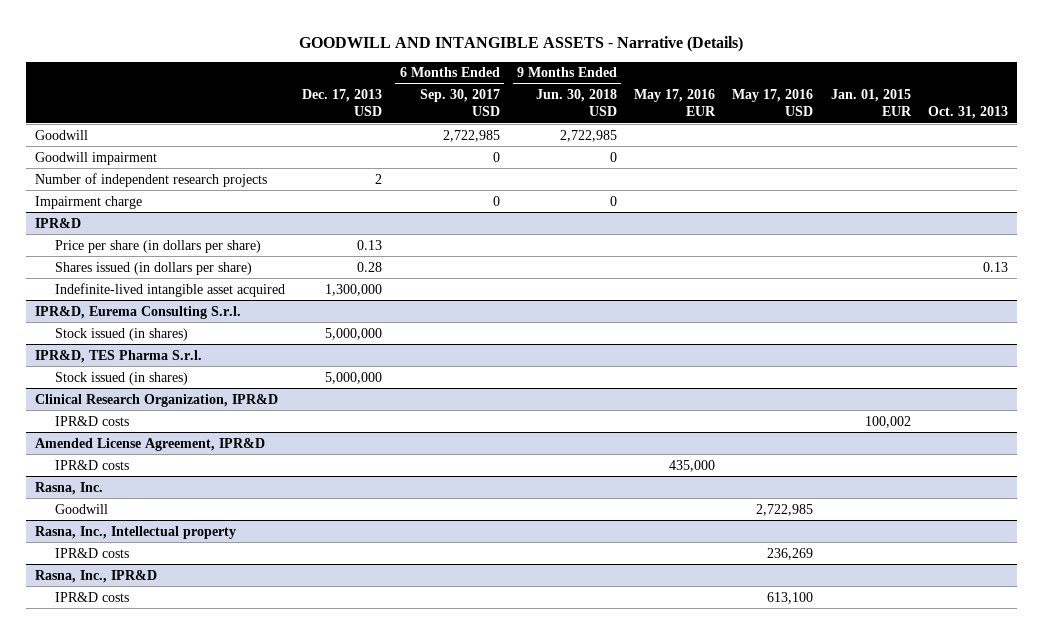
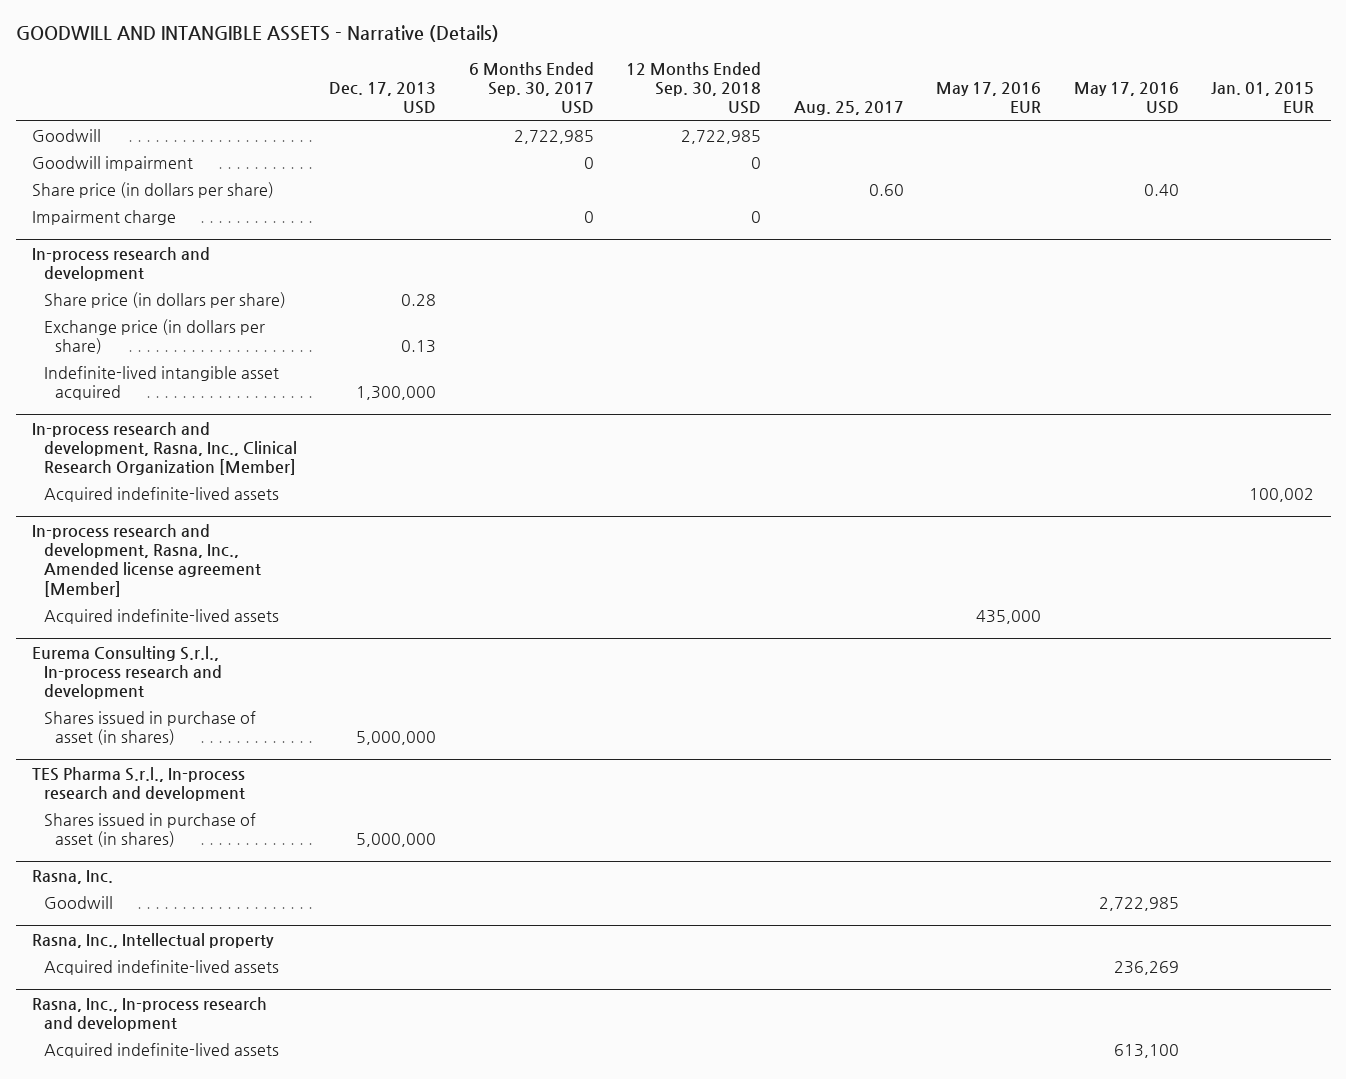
- | Dec. 17, 2013 USD | 6 Months Ended Sep. 30, 2017 USD | 9 Months Ended Jun. 30, 2018 USD | May 17, 2016 EUR | May 17, 2016 USD | Jan. 01, 2015 EUR | Oct. 31, 2013
+ | Dec. 17, 2013 USD | 6 Months Ended Sep. 30, 2017 USD | 12 Months Ended Sep. 30, 2018 USD | Aug. 25, 2017 | May 17, 2016 EUR | May 17, 2016 USD | Jan. 01, 2015 EUR
- Number of independent research projects | 2 | | | | | |
+ Share price (in dollars per share) | | | | 0.60 | | 0.40 |
- IPR&D
- Price per share (in dollars per share) | 0.13 | | | | | |
- Shares issued (in dollars per share) | 0.28 | | | | | | 0.13
+ In-process research and development
+ Share price (in dollars per share) | 0.28 | | | | | |
+ Exchange price (in dollars per share) | 0.13 | | | | | |
- IPR&D, Eurema Consulting S.r.l.
- Stock issued (in shares) | 5,000,000 | | | | | |
- IPR&D, TES Pharma S.r.l.
- Stock issued (in shares) | 5,000,000 | | | | | |
- Clinical Research Organization, IPR&D
- IPR&D costs | | | | | | 100,002 |
- Amended License Agreement, IPR&D
- IPR&D costs | | | | 435,000 | | |
+ In-process research and development, Rasna, Inc., Clinical Research Organization [Member]
+ Acquired indefinite-lived assets | | | | | | | 100,002
+ In-process research and development, Rasna, Inc., Amended license agreement [Member]
+ Acquired indefinite-lived assets | | | | | 435,000 | |
+ Eurema Consulting S.r.l., In-process research and development
+ Shares issued in purchase of asset (in shares) | 5,000,000 | | | | | |
+ TES Pharma S.r.l., In-process research and development
+ Shares issued in purchase of asset (in shares) | 5,000,000 | | | | | |
@ Rasna, Inc., Intellectual property
- IPR&D costs | | | | | 236,269 | |
- Rasna, Inc., IPR&D
- IPR&D costs | | | | | 613,100 | |
@ Rasna, Inc., Intellectual property
+ Acquired indefinite-lived assets | | | | | | 236,269 |
+ Rasna, Inc., In-process research and development
+ Acquired indefinite-lived assets | | | | | | 613,100 |

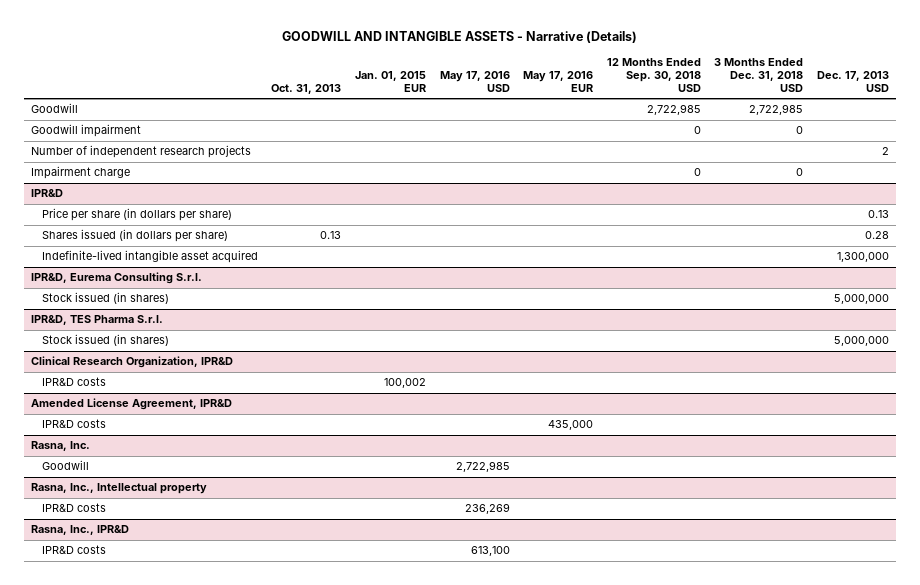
- | Dec. 17, 2013 USD | 6 Months Ended Sep. 30, 2017 USD | 12 Months Ended Sep. 30, 2018 USD | Aug. 25, 2017 | May 17, 2016 EUR | May 17, 2016 USD | Jan. 01, 2015 EUR
+ | Oct. 31, 2013 | Jan. 01, 2015 EUR | May 17, 2016 USD | May 17, 2016 EUR | 12 Months Ended Sep. 30, 2018 USD | 3 Months Ended Dec. 31, 2018 USD | Dec. 17, 2013 USD
- Share price (in dollars per share) | | | | 0.60 | | 0.40 |
+ Number of independent research projects | | | | | | | 2
- In-process research and development
- Share price (in dollars per share) | 0.28 | | | | | |
- Exchange price (in dollars per share) | 0.13 | | | | | |
+ IPR&D
+ Price per share (in dollars per share) | | | | | | | 0.13
+ Shares issued (in dollars per share) | 0.13 | | | | | | 0.28
- In-process research and development, Rasna, Inc., Clinical Research Organization [Member]
- Acquired indefinite-lived assets | | | | | | | 100,002
- In-process research and development, Rasna, Inc., Amended license agreement [Member]
- Acquired indefinite-lived assets | | | | | 435,000 | |
- Eurema Consulting S.r.l., In-process research and development
- Shares issued in purchase of asset (in shares) | 5,000,000 | | | | | |
- TES Pharma S.r.l., In-process research and development
- Shares issued in purchase of asset (in shares) | 5,000,000 | | | | | |
+ IPR&D, Eurema Consulting S.r.l.
+ Stock issued (in shares) | | | | | | | 5,000,000
+ IPR&D, TES Pharma S.r.l.
+ Stock issued (in shares) | | | | | | | 5,000,000
+ Clinical Research Organization, IPR&D
+ IPR&D costs | | 100,002 | | | | |
+ Amended License Agreement, IPR&D
+ IPR&D costs | | | | 435,000 | | |
@ Rasna, Inc., Intellectual property
- Acquired indefinite-lived assets | | | | | | 236,269 |
- Rasna, Inc., In-process research and development
- Acquired indefinite-lived assets | | | | | | 613,100 |
@ Rasna, Inc., Intellectual property
+ IPR&D costs | | | 236,269 | | | |
+ Rasna, Inc., IPR&D
+ IPR&D costs | | | 613,100 | | | |

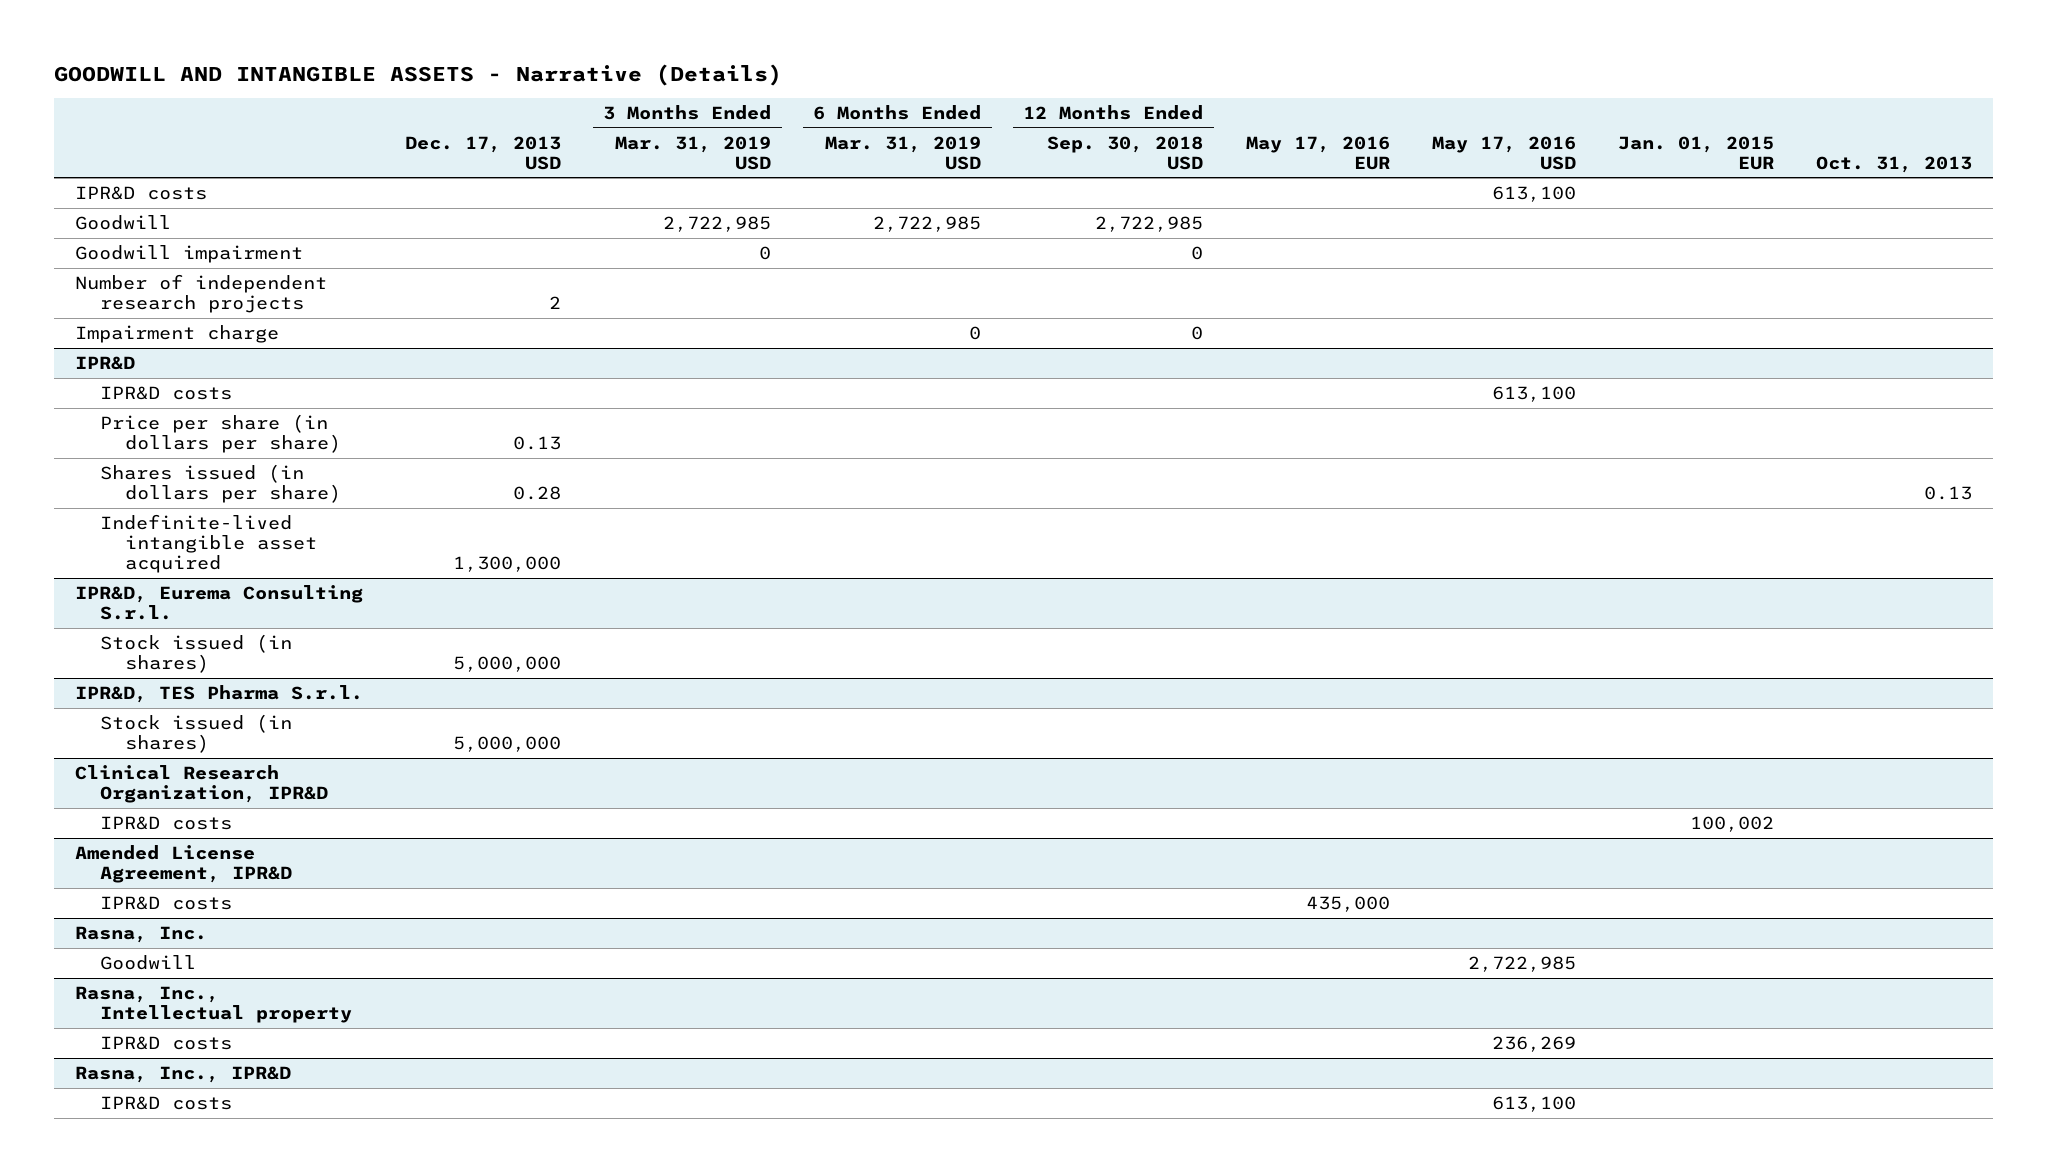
- | Oct. 31, 2013 | Jan. 01, 2015 EUR | May 17, 2016 USD | May 17, 2016 EUR | 12 Months Ended Sep. 30, 2018 USD | 3 Months Ended Dec. 31, 2018 USD | Dec. 17, 2013 USD
+ | Dec. 17, 2013 USD | 3 Months Ended Mar. 31, 2019 USD | 6 Months Ended Mar. 31, 2019 USD | 12 Months Ended Sep. 30, 2018 USD | May 17, 2016 EUR | May 17, 2016 USD | Jan. 01, 2015 EUR | Oct. 31, 2013
+ IPR&D costs | | | | | | 613,100 | |
@ IPR&D
+ IPR&D costs | | | | | | 613,100 | |

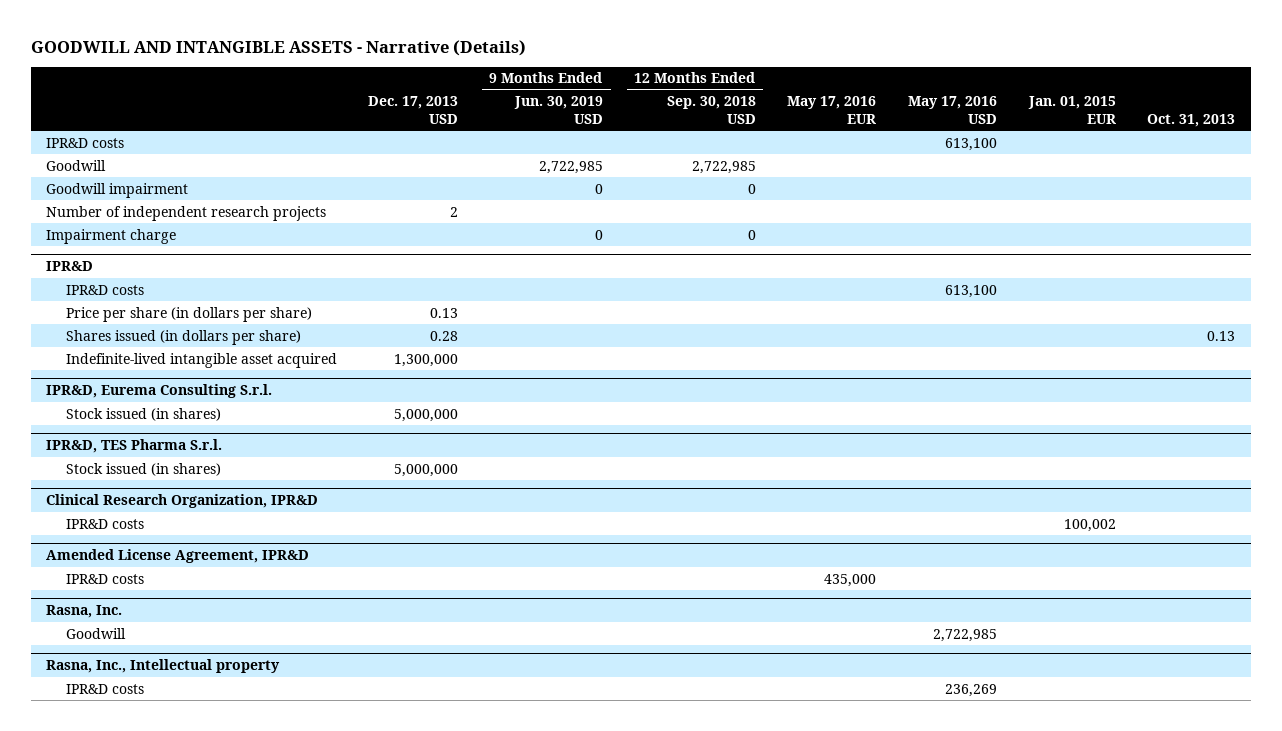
- | Dec. 17, 2013 USD | 3 Months Ended Mar. 31, 2019 USD | 6 Months Ended Mar. 31, 2019 USD | 12 Months Ended Sep. 30, 2018 USD | May 17, 2016 EUR | May 17, 2016 USD | Jan. 01, 2015 EUR | Oct. 31, 2013
+ | Dec. 17, 2013 USD | 9 Months Ended Jun. 30, 2019 USD | 12 Months Ended Sep. 30, 2018 USD | May 17, 2016 EUR | May 17, 2016 USD | Jan. 01, 2015 EUR | Oct. 31, 2013
- Rasna, Inc., IPR&D
- IPR&D costs | | | | | | 613,100 | |

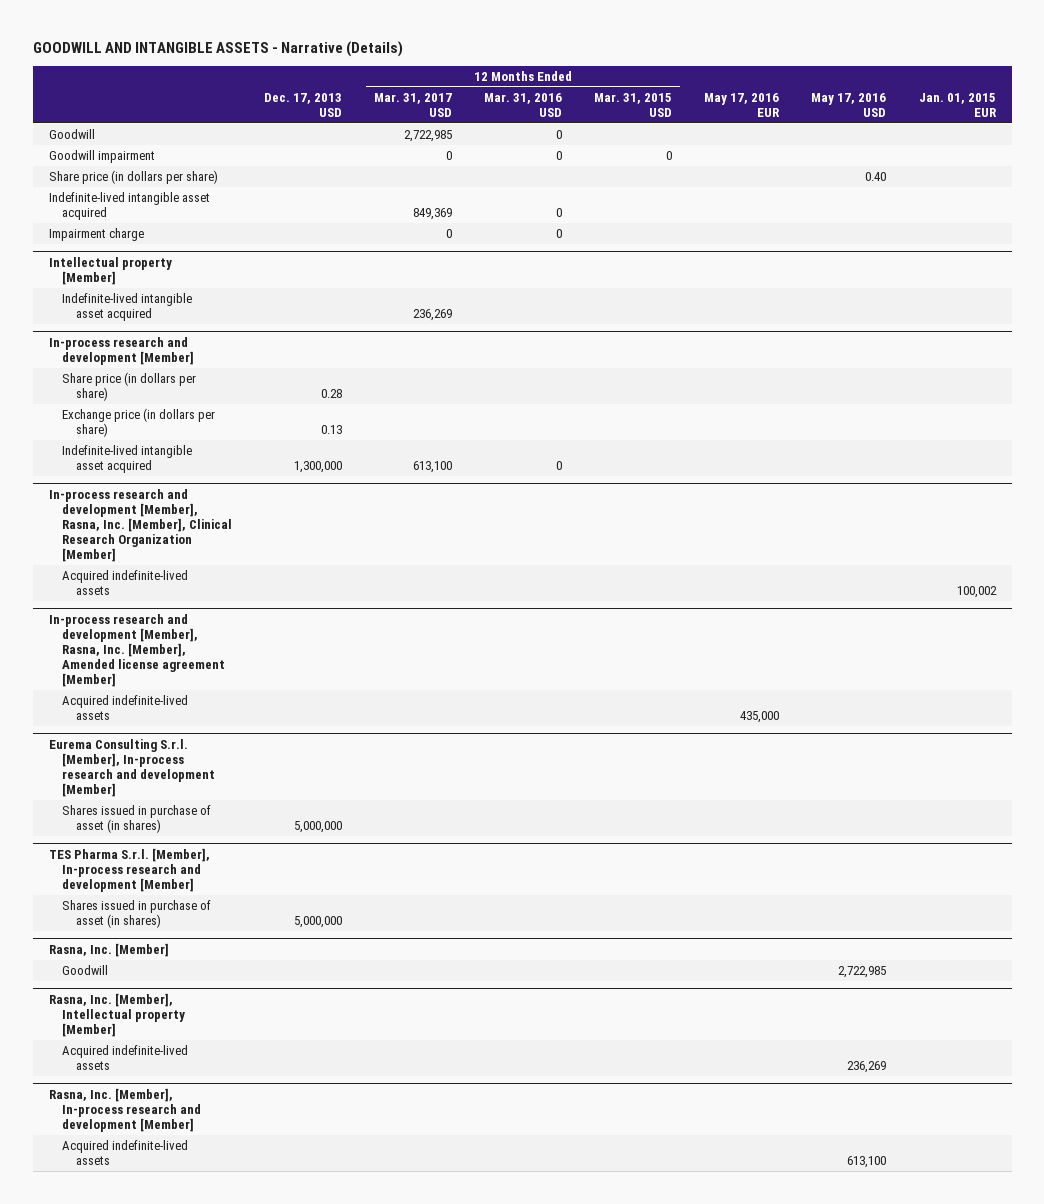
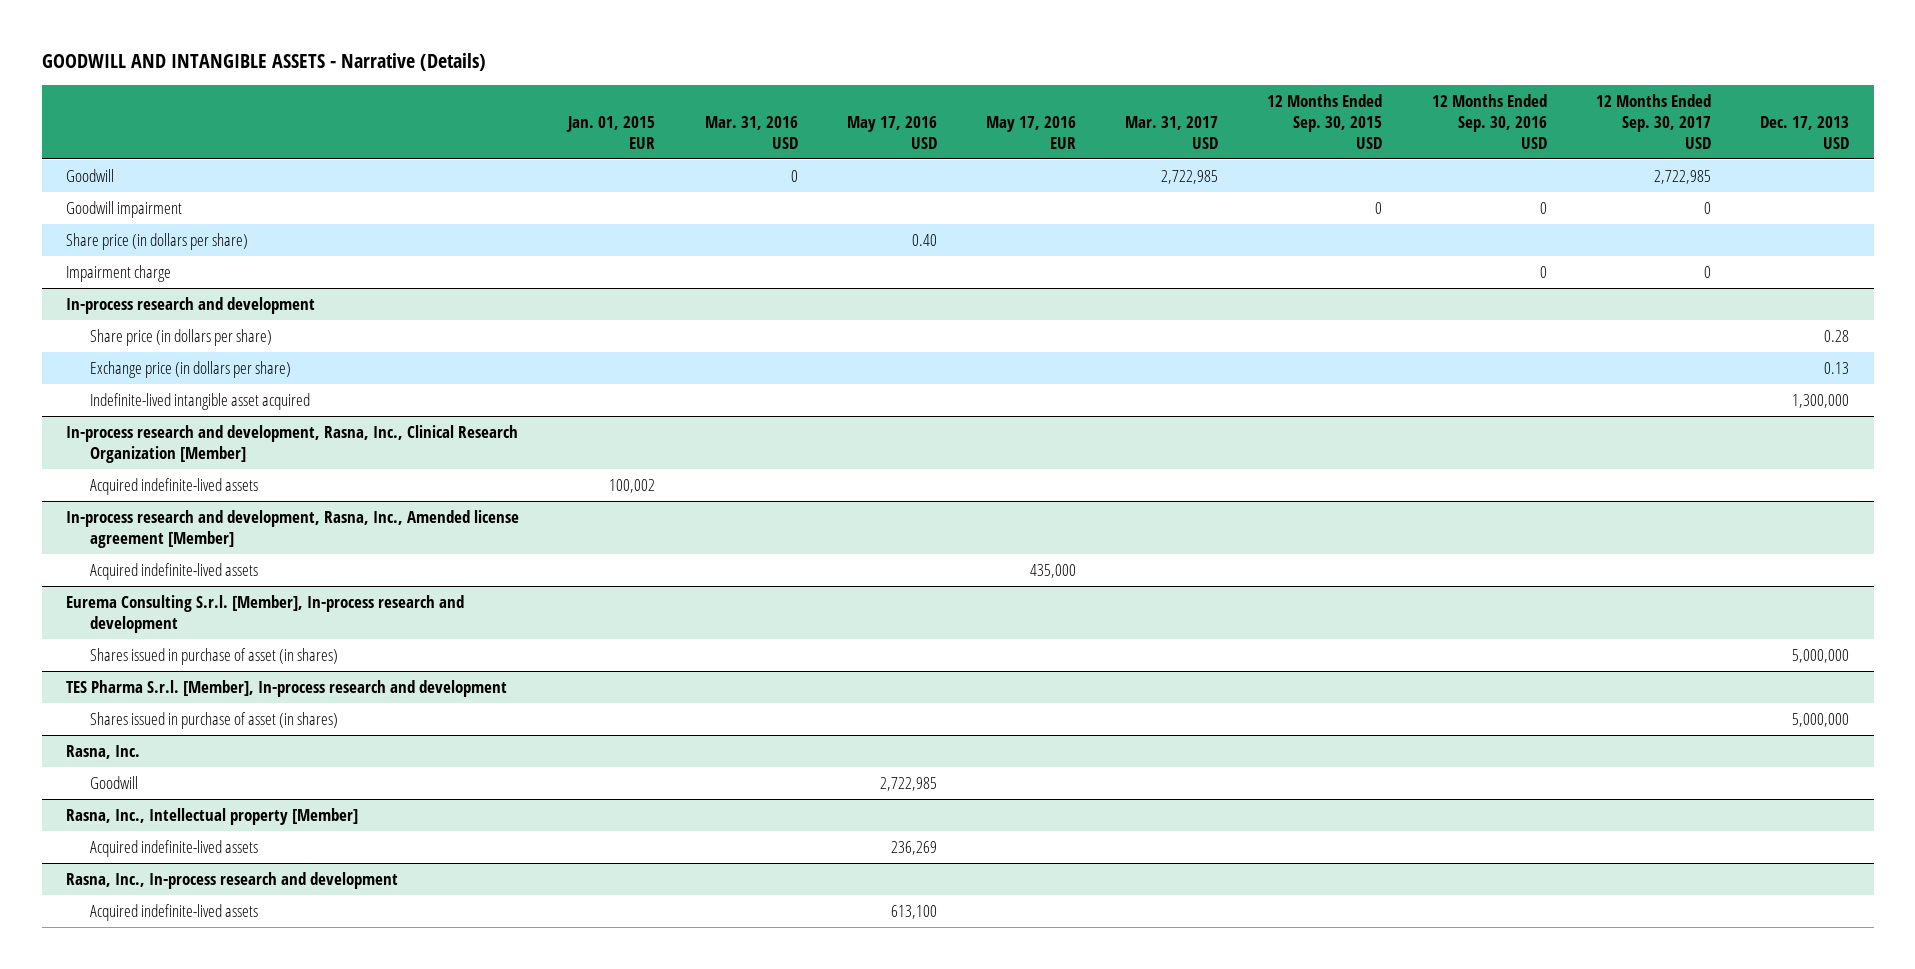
- | Dec. 17, 2013 USD | 12 Months Ended Mar. 31, 2017 USD | 12 Months Ended Mar. 31, 2016 USD | 12 Months Ended Mar. 31, 2015 USD | May 17, 2016 EUR | May 17, 2016 USD | Jan. 01, 2015 EUR
+ | Jan. 01, 2015 EUR | Mar. 31, 2016 USD | May 17, 2016 USD | May 17, 2016 EUR | Mar. 31, 2017 USD | 12 Months Ended Sep. 30, 2015 USD | 12 Months Ended Sep. 30, 2016 USD | 12 Months Ended Sep. 30, 2017 USD | Dec. 17, 2013 USD
- Indefinite-lived intangible asset acquired | | 849,369 | 0 | | | |
- Intellectual property [Member]
- Indefinite-lived intangible asset acquired | | 236,269 | | | | |
- In-process research and development [Member]
+ In-process research and development
- In-process research and development [Member], Rasna, Inc. [Member], Clinical Research Organization [Member]
+ In-process research and development, Rasna, Inc., Clinical Research Organization [Member]
- In-process research and development [Member], Rasna, Inc. [Member], Amended license agreement [Member]
+ In-process research and development, Rasna, Inc., Amended license agreement [Member]
- Eurema Consulting S.r.l. [Member], In-process research and development [Member]
+ Eurema Consulting S.r.l. [Member], In-process research and development
- TES Pharma S.r.l. [Member], In-process research and development [Member]
+ TES Pharma S.r.l. [Member], In-process research and development
- Rasna, Inc. [Member]
+ Rasna, Inc.
- Rasna, Inc. [Member], Intellectual property [Member]
+ Rasna, Inc., Intellectual property [Member]
- Rasna, Inc. [Member], In-process research and development [Member]
+ Rasna, Inc., In-process research and development

